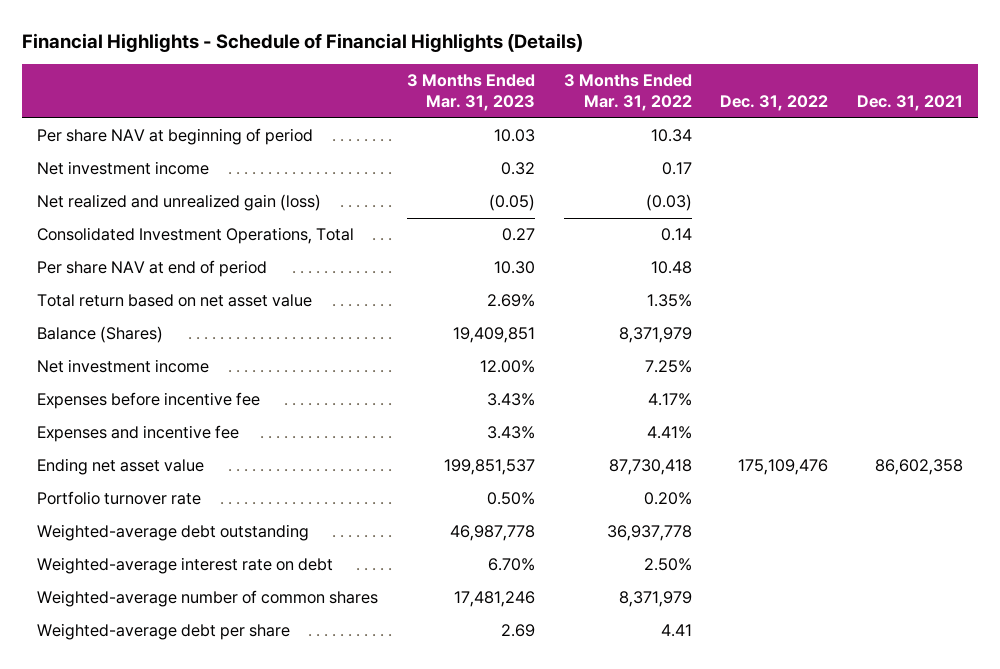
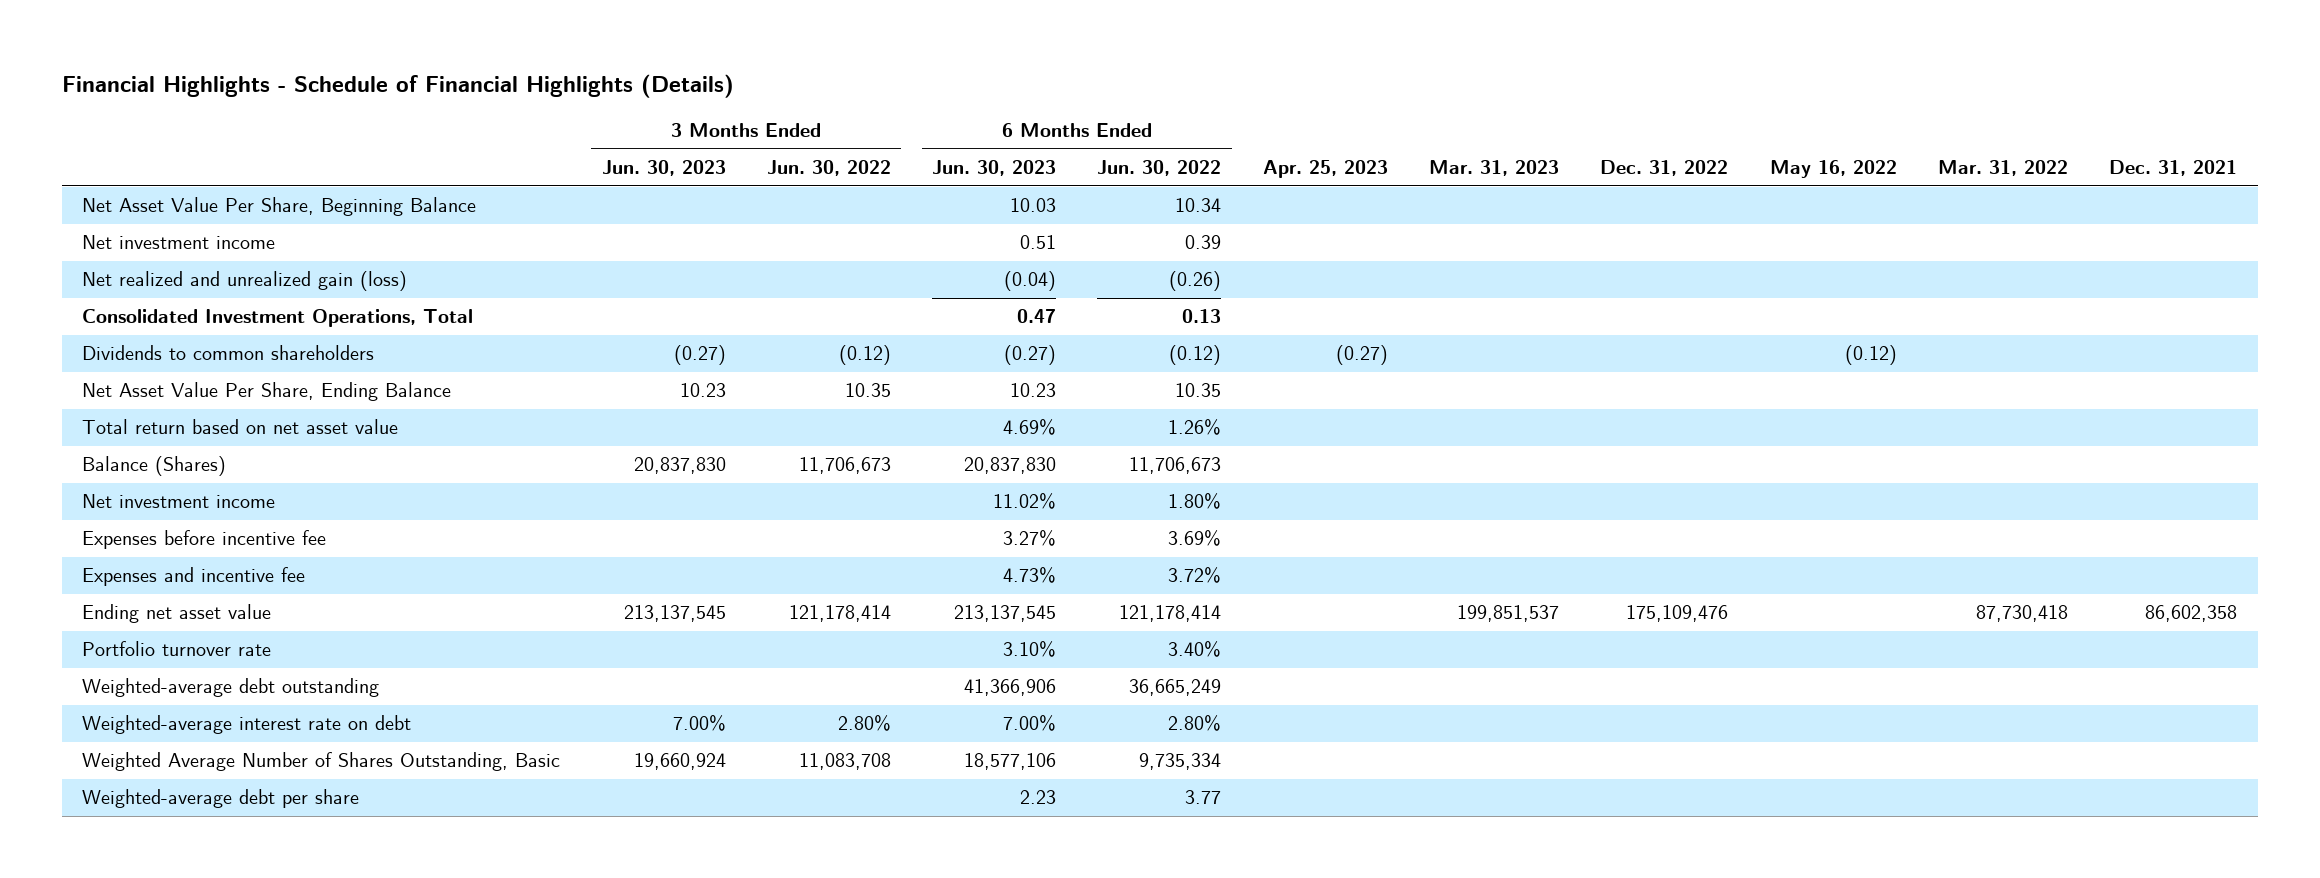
- | 3 Months Ended Mar. 31, 2023 | 3 Months Ended Mar. 31, 2022 | Dec. 31, 2022 | Dec. 31, 2021
+ | 3 Months Ended Jun. 30, 2023 | 3 Months Ended Jun. 30, 2022 | 6 Months Ended Jun. 30, 2023 | 6 Months Ended Jun. 30, 2022 | Apr. 25, 2023 | Mar. 31, 2023 | Dec. 31, 2022 | May 16, 2022 | Mar. 31, 2022 | Dec. 31, 2021
- Per share NAV at beginning of period | 10.03 | 10.34 | |
+ Net Asset Value Per Share, Beginning Balance | | | 10.03 | 10.34 | | | | | |
- Per share NAV at end of period | 10.30 | 10.48 | |
+ Dividends to common shareholders | (0.27) | (0.12) | (0.27) | (0.12) | (0.27) | | | (0.12) | |
+ Net Asset Value Per Share, Ending Balance | 10.23 | 10.35 | 10.23 | 10.35 | | | | | |
- Weighted-average number of common shares | 17,481,246 | 8,371,979 | |
+ Weighted Average Number of Shares Outstanding, Basic | 19,660,924 | 11,083,708 | 18,577,106 | 9,735,334 | | | | | |

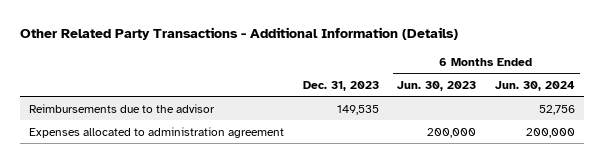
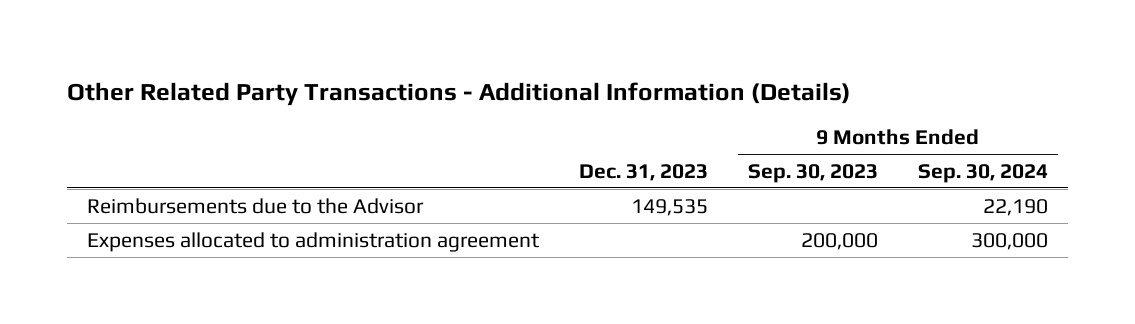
- | Dec. 31, 2023 | 6 Months Ended Jun. 30, 2023 | 6 Months Ended Jun. 30, 2024
+ | Dec. 31, 2023 | 9 Months Ended Sep. 30, 2023 | 9 Months Ended Sep. 30, 2024
- Reimbursements due to the advisor | 149,535 | | 52,756
+ Reimbursements due to the Advisor | 149,535 | | 22,190

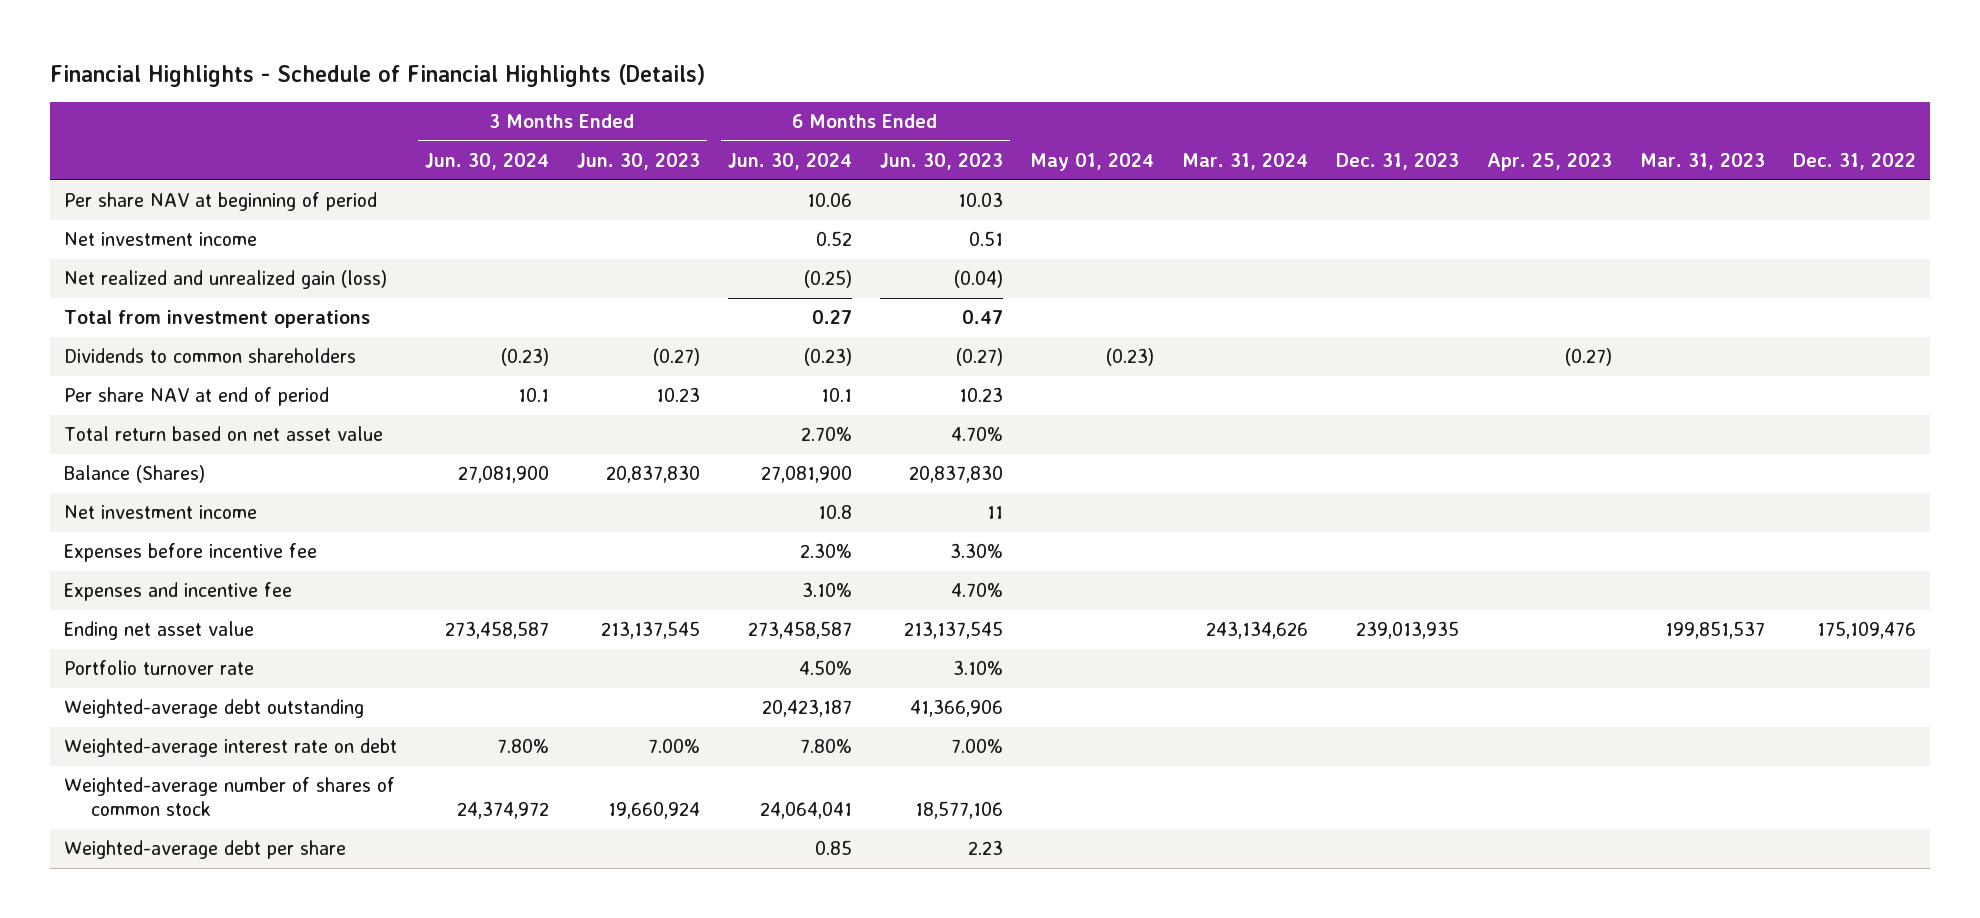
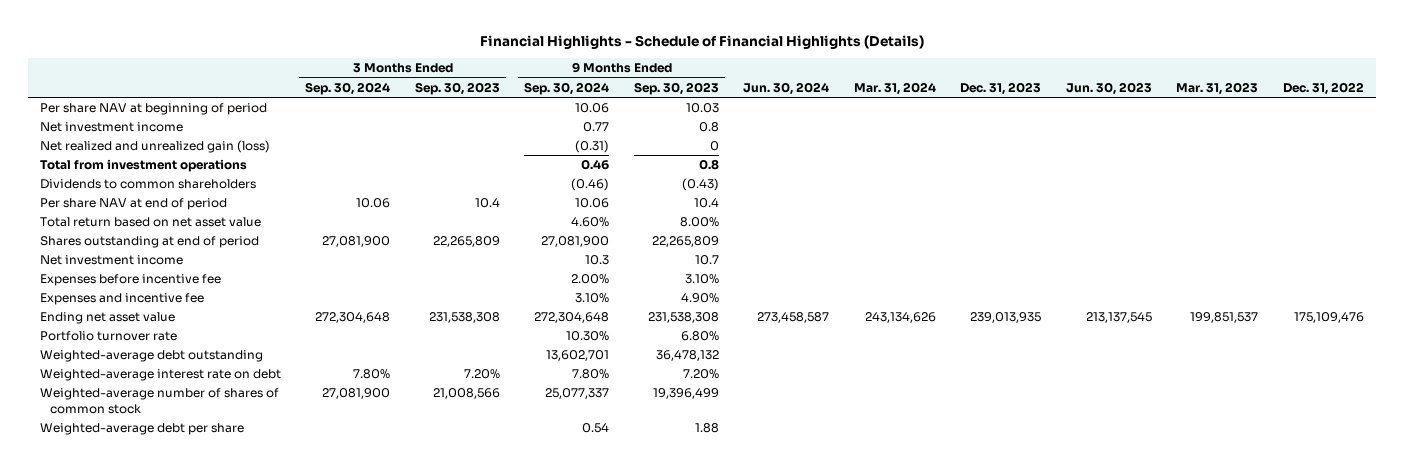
- | 3 Months Ended Jun. 30, 2024 | 3 Months Ended Jun. 30, 2023 | 6 Months Ended Jun. 30, 2024 | 6 Months Ended Jun. 30, 2023 | May 01, 2024 | Mar. 31, 2024 | Dec. 31, 2023 | Apr. 25, 2023 | Mar. 31, 2023 | Dec. 31, 2022
+ | 3 Months Ended Sep. 30, 2024 | 3 Months Ended Sep. 30, 2023 | 9 Months Ended Sep. 30, 2024 | 9 Months Ended Sep. 30, 2023 | Jun. 30, 2024 | Mar. 31, 2024 | Dec. 31, 2023 | Jun. 30, 2023 | Mar. 31, 2023 | Dec. 31, 2022
- Balance (Shares) | 27,081,900 | 20,837,830 | 27,081,900 | 20,837,830 | | | | | |
+ Shares outstanding at end of period | 27,081,900 | 22,265,809 | 27,081,900 | 22,265,809 | | | | | |

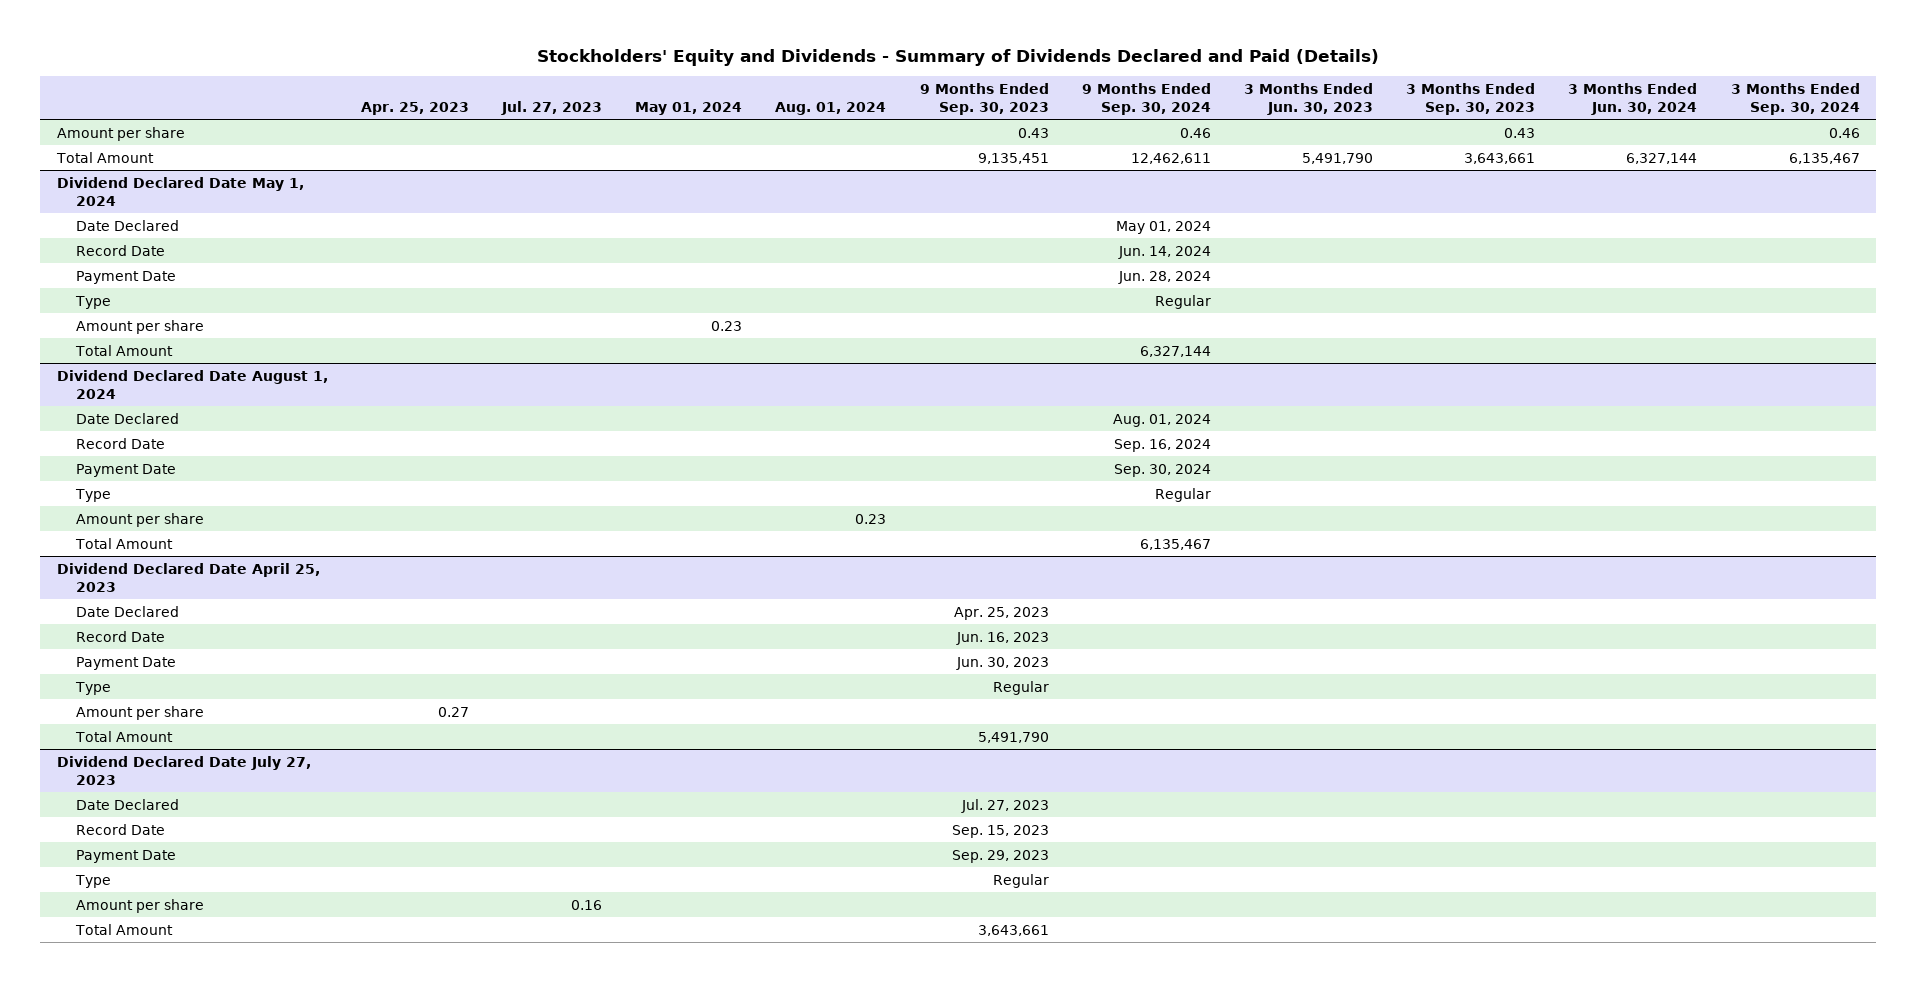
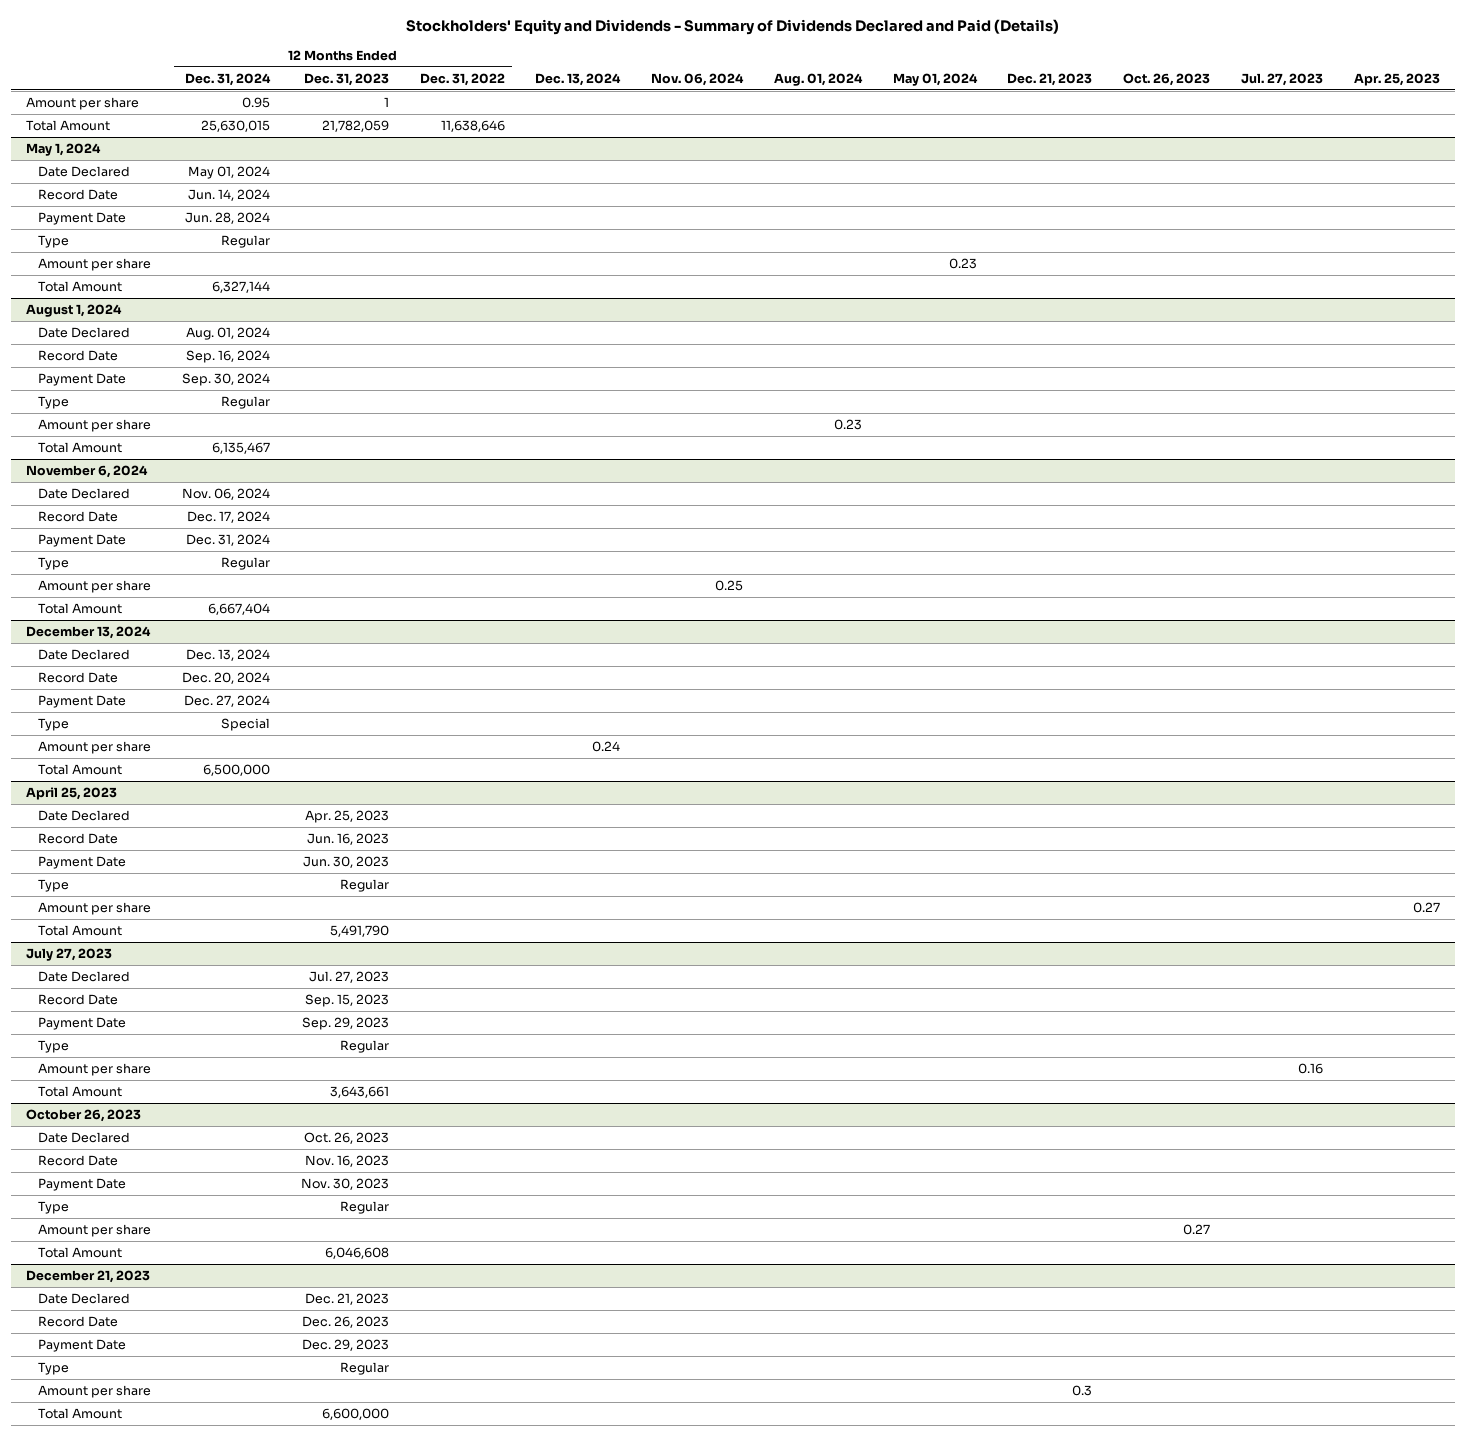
- | Apr. 25, 2023 | Jul. 27, 2023 | May 01, 2024 | Aug. 01, 2024 | 9 Months Ended Sep. 30, 2023 | 9 Months Ended Sep. 30, 2024 | 3 Months Ended Jun. 30, 2023 | 3 Months Ended Sep. 30, 2023 | 3 Months Ended Jun. 30, 2024 | 3 Months Ended Sep. 30, 2024
+ | 12 Months Ended Dec. 31, 2024 | 12 Months Ended Dec. 31, 2023 | 12 Months Ended Dec. 31, 2022 | Dec. 13, 2024 | Nov. 06, 2024 | Aug. 01, 2024 | May 01, 2024 | Dec. 21, 2023 | Oct. 26, 2023 | Jul. 27, 2023 | Apr. 25, 2023
- Dividend Declared Date May 1, 2024
+ May 1, 2024
- Dividend Declared Date August 1, 2024
+ August 1, 2024
- Dividend Declared Date April 25, 2023
+ November 6, 2024
+ Date Declared | Nov. 06, 2024 | | | | | | | | | |
+ Record Date | Dec. 17, 2024 | | | | | | | | | |
+ Payment Date | Dec. 31, 2024 | | | | | | | | | |
+ Type | Regular | | | | | | | | | |
+ Amount per share | | | | | 0.25 | | | | | |
+ Total Amount | 6,667,404 | | | | | | | | | |
+ December 13, 2024
+ Date Declared | Dec. 13, 2024 | | | | | | | | | |
+ Record Date | Dec. 20, 2024 | | | | | | | | | |
+ Payment Date | Dec. 27, 2024 | | | | | | | | | |
+ Type | Special | | | | | | | | | |
+ Amount per share | | | | 0.24 | | | | | | |
+ Total Amount | 6,500,000 | | | | | | | | | |
+ April 25, 2023
- Dividend Declared Date July 27, 2023
+ July 27, 2023
+ October 26, 2023
+ Date Declared | | Oct. 26, 2023 | | | | | | | | |
+ Record Date | | Nov. 16, 2023 | | | | | | | | |
+ Payment Date | | Nov. 30, 2023 | | | | | | | | |
+ Type | | Regular | | | | | | | | |
+ Amount per share | | | | | | | | | 0.27 | |
+ Total Amount | | 6,046,608 | | | | | | | | |
+ December 21, 2023
+ Date Declared | | Dec. 21, 2023 | | | | | | | | |
+ Record Date | | Dec. 26, 2023 | | | | | | | | |
+ Payment Date | | Dec. 29, 2023 | | | | | | | | |
+ Type | | Regular | | | | | | | | |
+ Amount per share | | | | | | | | 0.3 | | |
+ Total Amount | | 6,600,000 | | | | | | | | |

